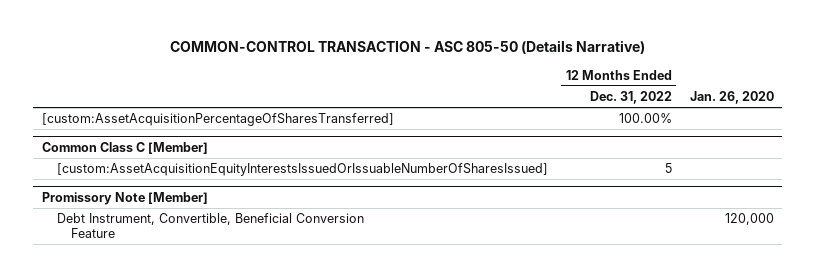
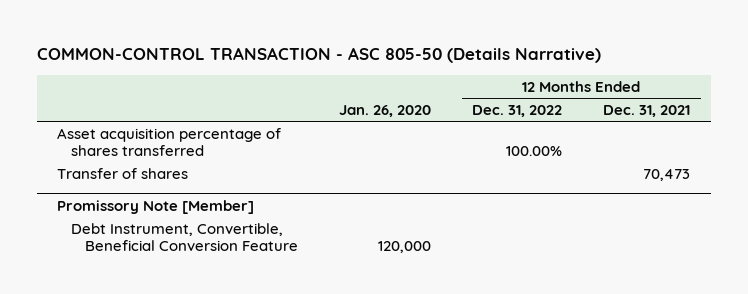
- | 12 Months Ended Dec. 31, 2022 | Jan. 26, 2020
+ | Jan. 26, 2020 | 12 Months Ended Dec. 31, 2022 | 12 Months Ended Dec. 31, 2021
- [custom:AssetAcquisitionPercentageOfSharesTransferred] | 100.00% |
- Common Class C [Member]
- [custom:AssetAcquisitionEquityInterestsIssuedOrIssuableNumberOfSharesIssued] | 5 |
+ Asset acquisition percentage of shares transferred | | 100.00% |
+ Transfer of shares | | | 70,473

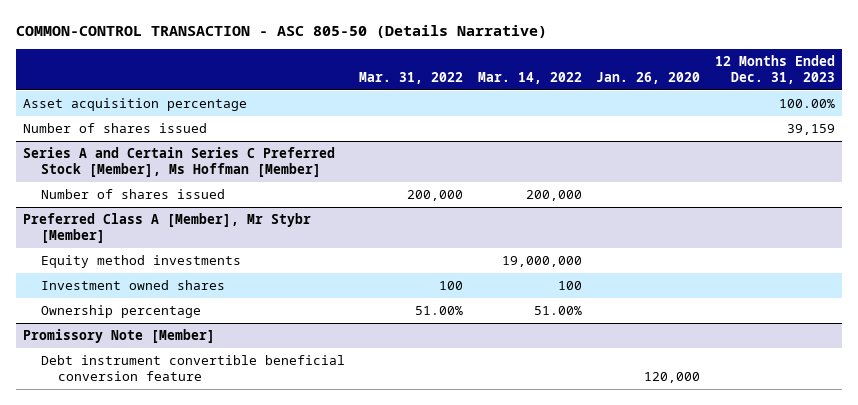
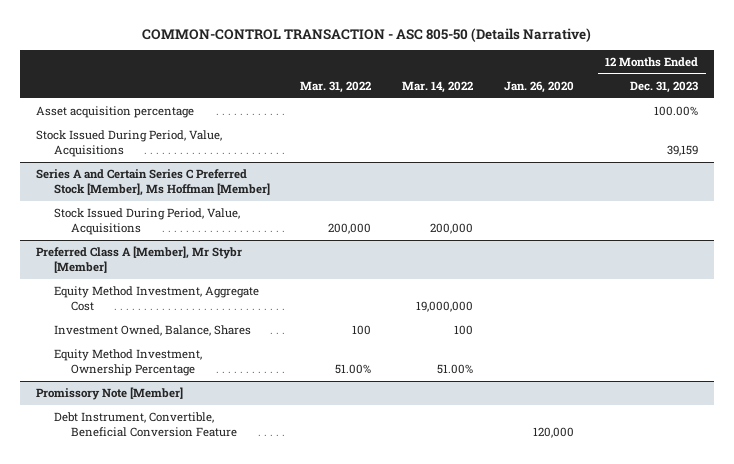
- Number of shares issued | | | | 39,159
+ Stock Issued During Period, Value, Acquisitions | | | | 39,159
@ Series A and Certain Series C Preferred Stock [Member], Ms Hoffman [Member]
- Number of shares issued | 200,000 | 200,000 | |
+ Stock Issued During Period, Value, Acquisitions | 200,000 | 200,000 | |
@ Preferred Class A [Member], Mr Stybr [Member]
- Equity method investments | | 19,000,000 | |
- Investment owned shares | 100 | 100 | |
- Ownership percentage | 51.00% | 51.00% | |
+ Equity Method Investment, Aggregate Cost | | 19,000,000 | |
+ Investment Owned, Balance, Shares | 100 | 100 | |
+ Equity Method Investment, Ownership Percentage | 51.00% | 51.00% | |
@ Promissory Note [Member]
- Debt instrument convertible beneficial conversion feature | | | 120,000 |
+ Debt Instrument, Convertible, Beneficial Conversion Feature | | | 120,000 |

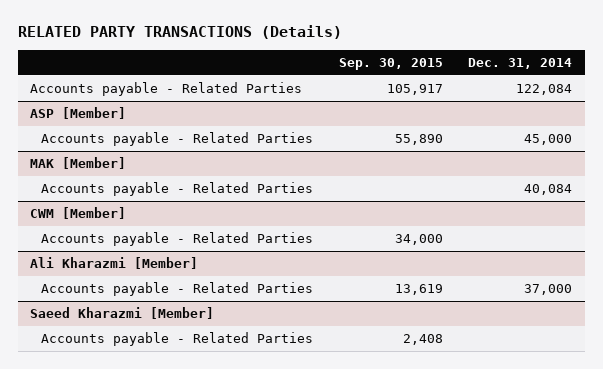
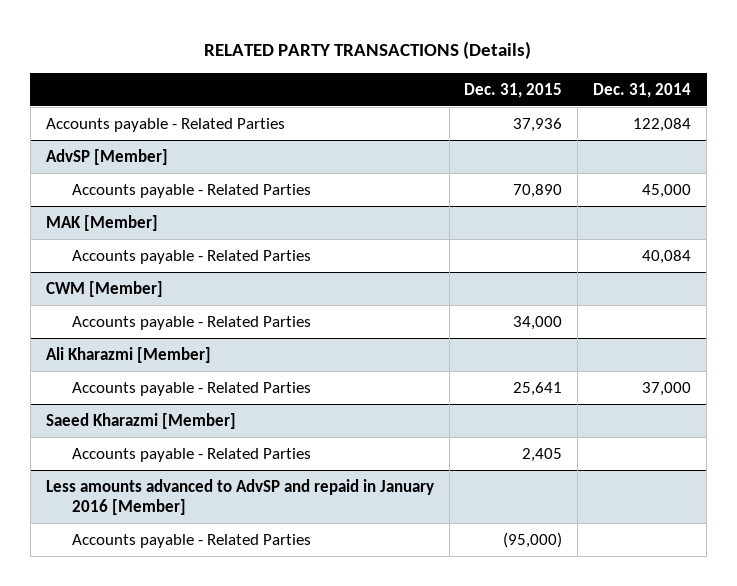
- | Sep. 30, 2015 | Dec. 31, 2014
+ | Dec. 31, 2015 | Dec. 31, 2014
- ASP [Member]
+ AdvSP [Member]
+ Less amounts advanced to AdvSP and repaid in January 2016 [Member]
+ Accounts payable - Related Parties | (95,000) |

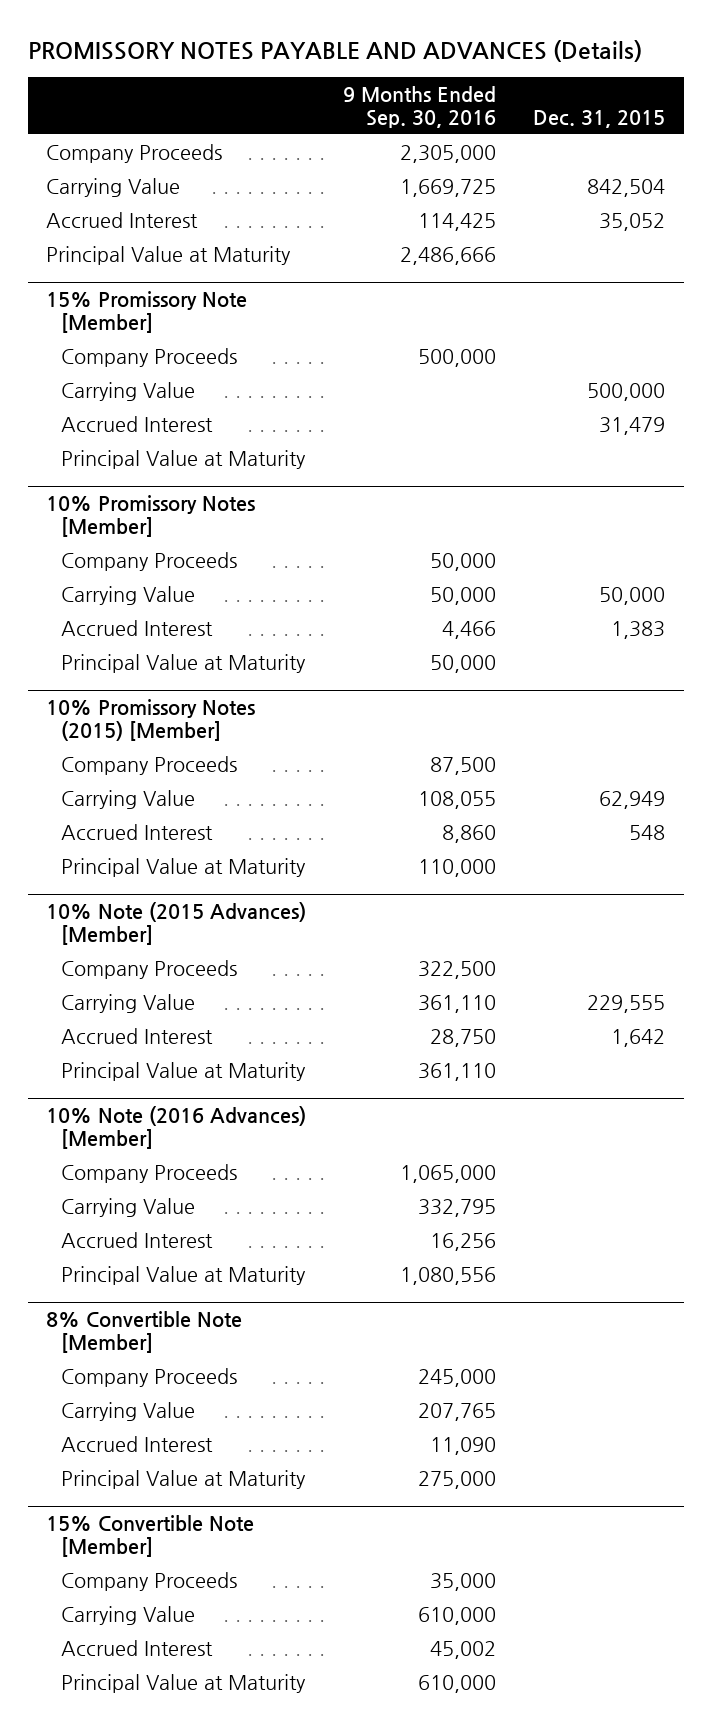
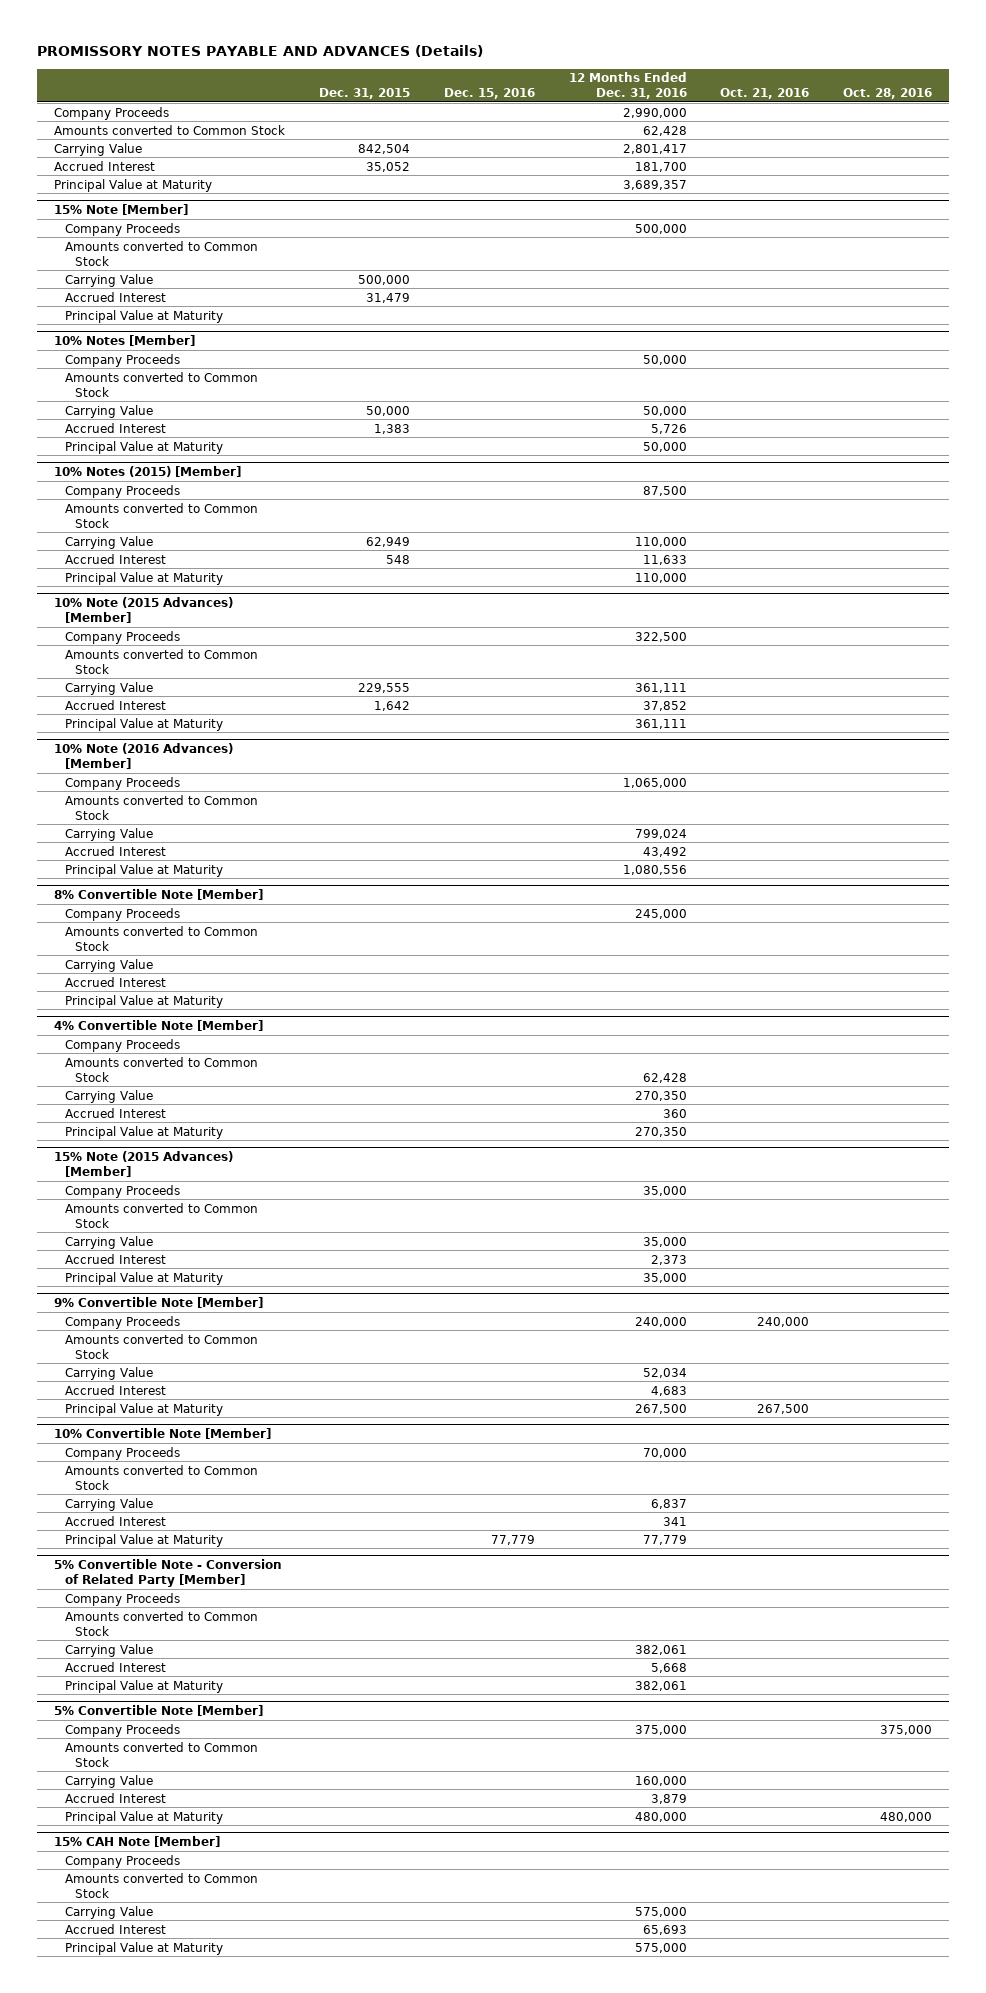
- | 9 Months Ended Sep. 30, 2016 | Dec. 31, 2015
+ | Dec. 31, 2015 | Dec. 15, 2016 | 12 Months Ended Dec. 31, 2016 | Oct. 21, 2016 | Oct. 28, 2016
+ Amounts converted to Common Stock | | | 62,428 | |
- 15% Promissory Note [Member]
+ 15% Note [Member]
+ Amounts converted to Common Stock
- 10% Promissory Notes [Member]
+ 10% Notes [Member]
+ Amounts converted to Common Stock
- 10% Promissory Notes (2015) [Member]
+ 10% Notes (2015) [Member]
+ Amounts converted to Common Stock
@ 10% Note (2015 Advances) [Member]
+ Amounts converted to Common Stock
@ 10% Note (2016 Advances) [Member]
+ Amounts converted to Common Stock
@ 8% Convertible Note [Member]
+ Amounts converted to Common Stock
- 15% Convertible Note [Member]
+ 4% Convertible Note [Member]
+ Company Proceeds
+ Amounts converted to Common Stock | | | 62,428 | |
+ Carrying Value | | | 270,350 | |
+ Accrued Interest | | | 360 | |
+ Principal Value at Maturity | | | 270,350 | |
+ 15% Note (2015 Advances) [Member]
+ Company Proceeds | | | 35,000 | |
+ Amounts converted to Common Stock
+ Carrying Value | | | 35,000 | |
+ Accrued Interest | | | 2,373 | |
+ Principal Value at Maturity | | | 35,000 | |
+ 9% Convertible Note [Member]
+ Company Proceeds | | | 240,000 | 240,000 |
+ Amounts converted to Common Stock
+ Carrying Value | | | 52,034 | |
+ Accrued Interest | | | 4,683 | |
+ Principal Value at Maturity | | | 267,500 | 267,500 |
+ 10% Convertible Note [Member]
+ Company Proceeds | | | 70,000 | |
+ Amounts converted to Common Stock
+ Carrying Value | | | 6,837 | |
+ Accrued Interest | | | 341 | |
+ Principal Value at Maturity | | 77,779 | 77,779 | |
+ 5% Convertible Note - Conversion of Related Party [Member]
+ Company Proceeds
+ Amounts converted to Common Stock
+ Carrying Value | | | 382,061 | |
+ Accrued Interest | | | 5,668 | |
+ Principal Value at Maturity | | | 382,061 | |
+ 5% Convertible Note [Member]
+ Amounts converted to Common Stock
+ 15% CAH Note [Member]
+ Company Proceeds
+ Amounts converted to Common Stock
+ Carrying Value | | | 575,000 | |
+ Accrued Interest | | | 65,693 | |
+ Principal Value at Maturity | | | 575,000 | |

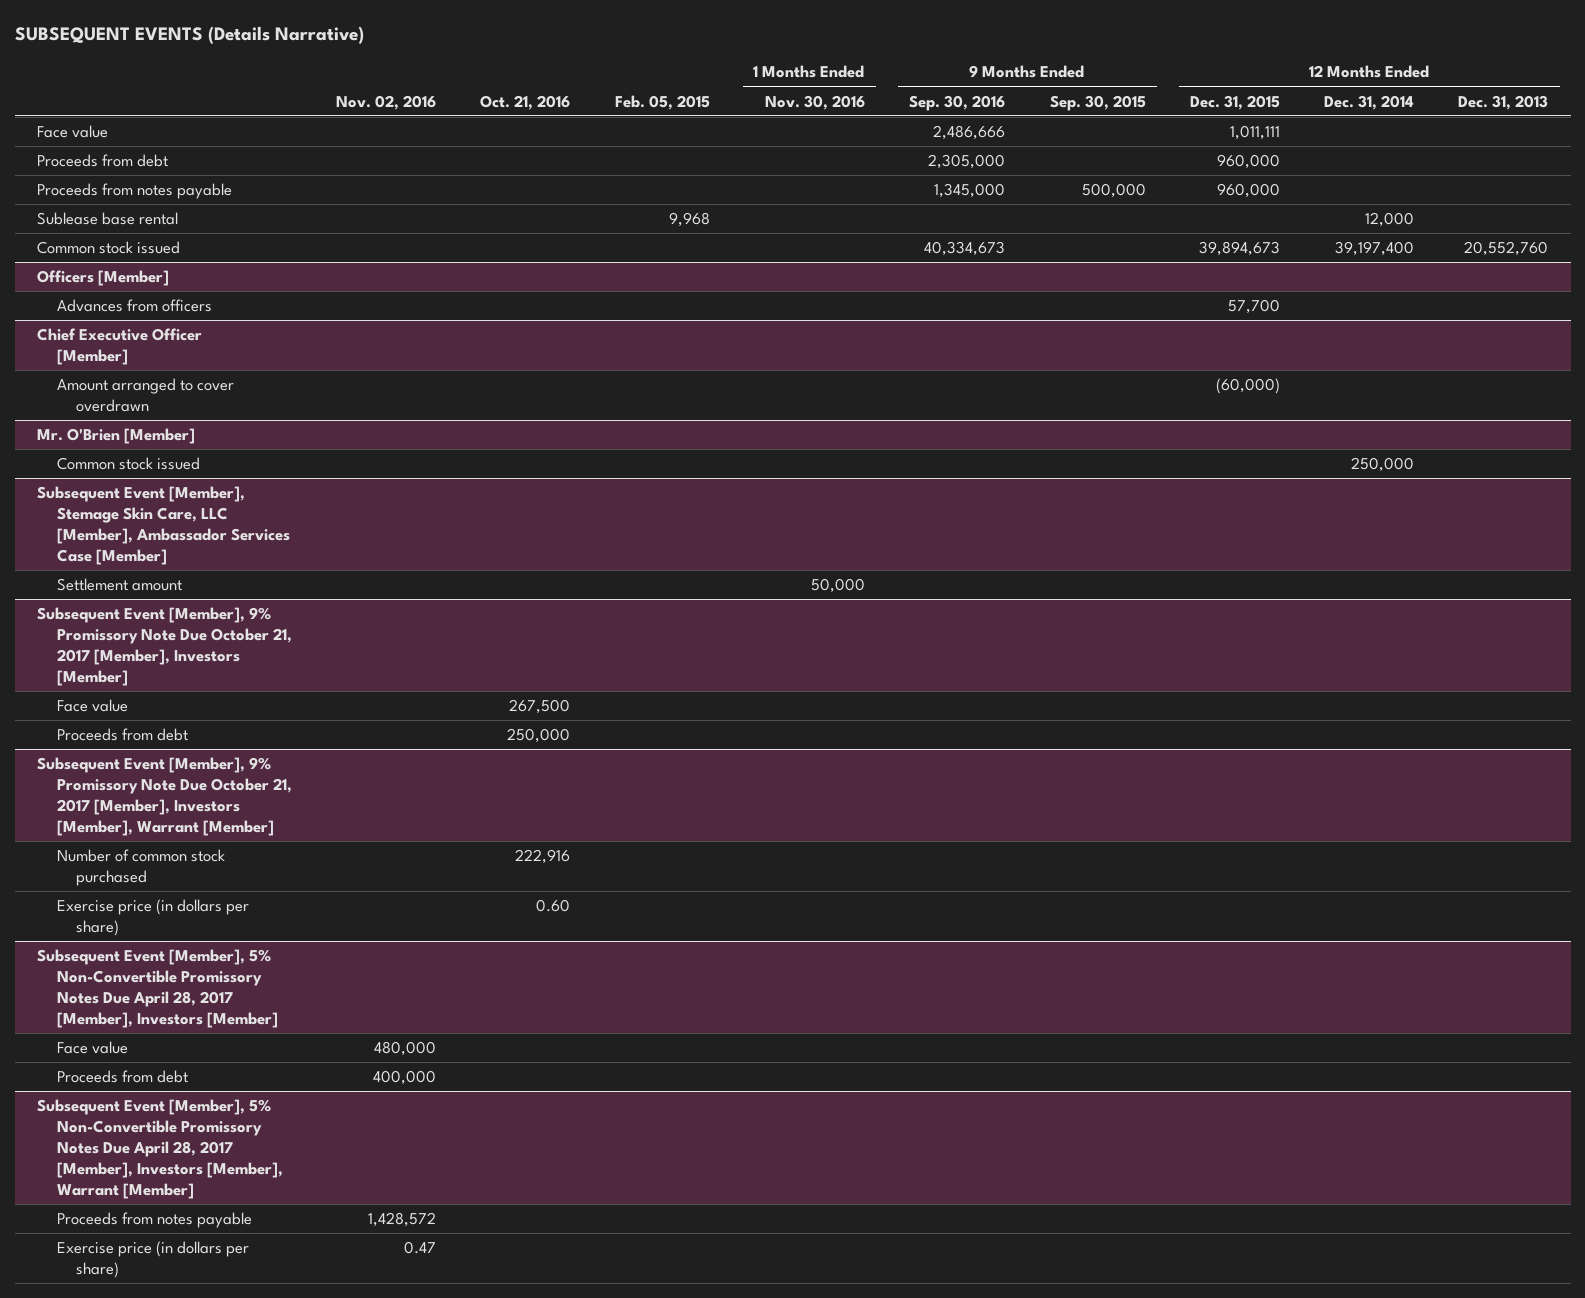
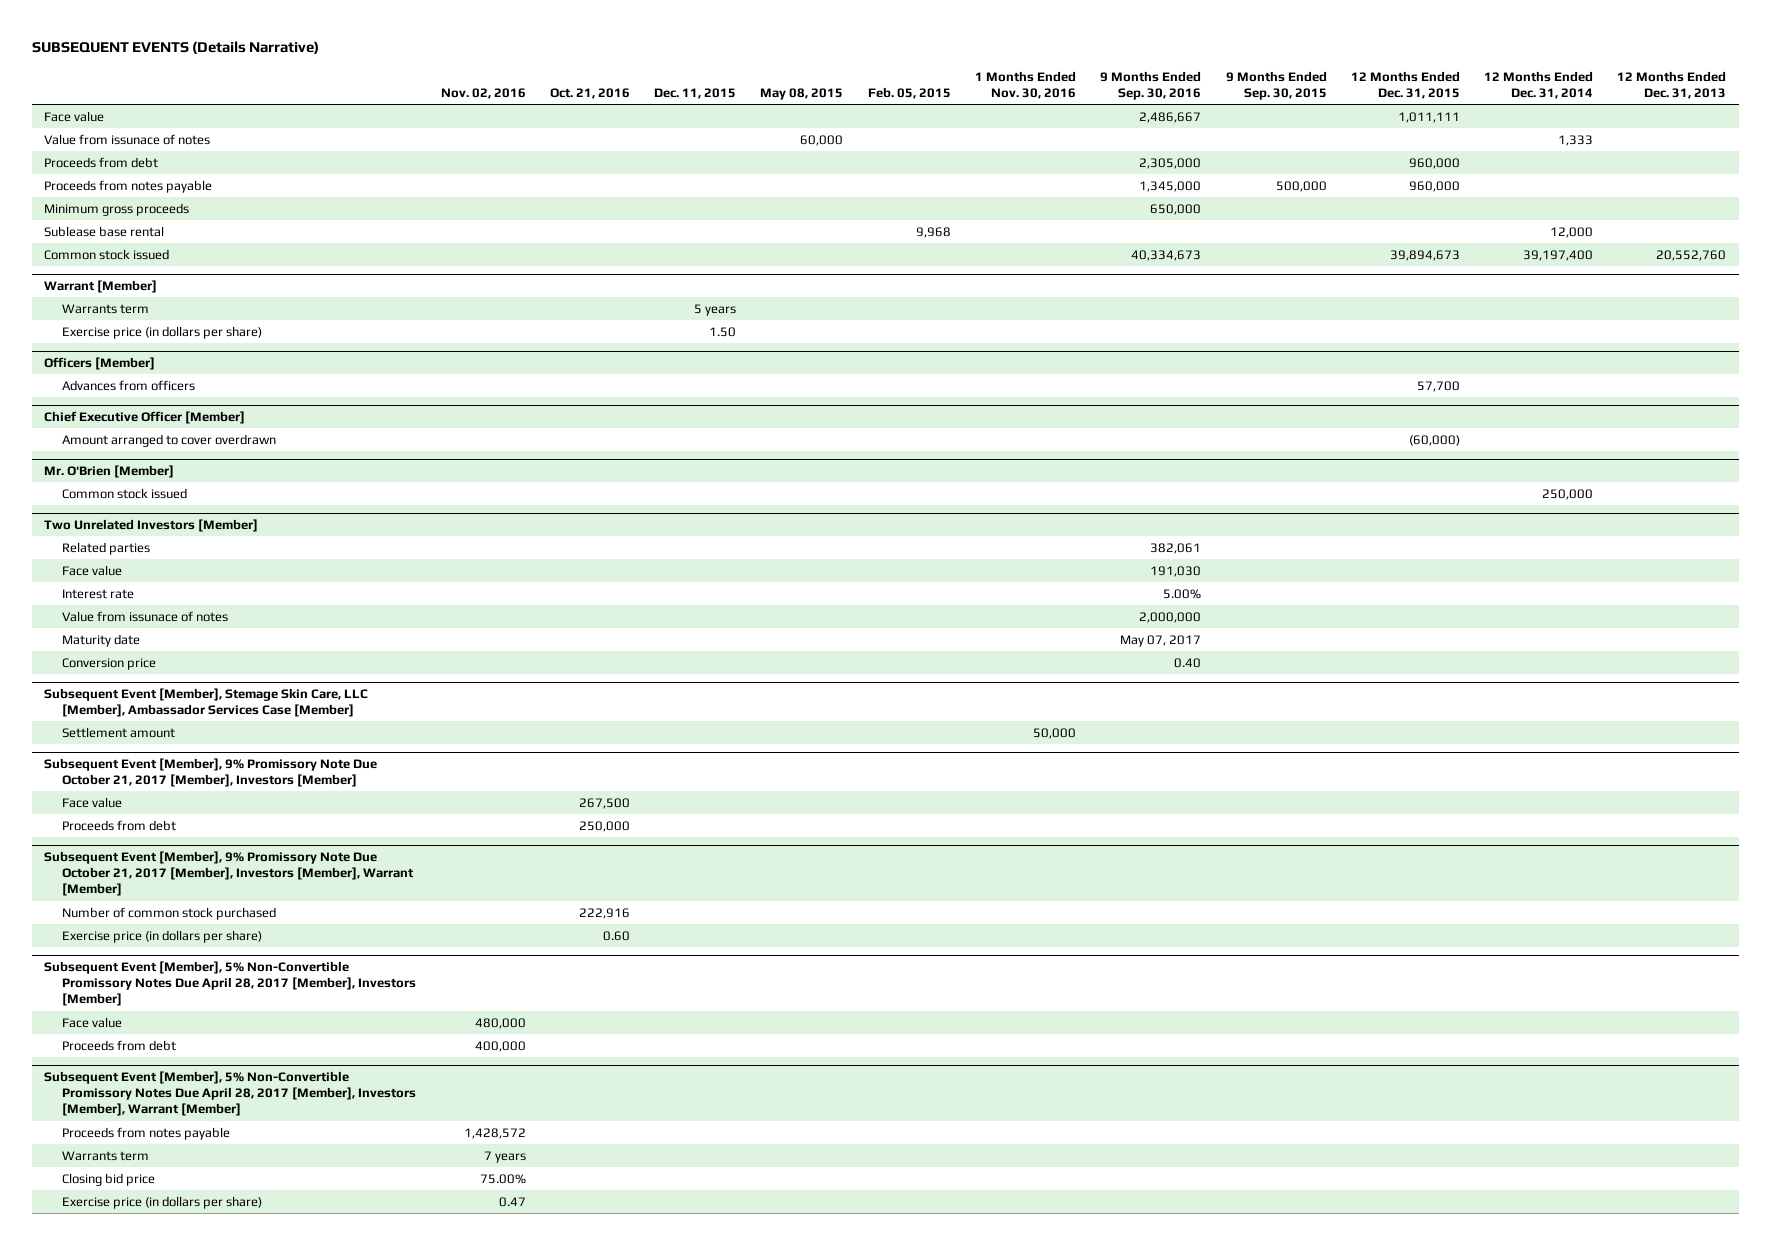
- | Nov. 02, 2016 | Oct. 21, 2016 | Feb. 05, 2015 | 1 Months Ended Nov. 30, 2016 | 9 Months Ended Sep. 30, 2016 | 9 Months Ended Sep. 30, 2015 | 12 Months Ended Dec. 31, 2015 | 12 Months Ended Dec. 31, 2014 | 12 Months Ended Dec. 31, 2013
+ | Nov. 02, 2016 | Oct. 21, 2016 | Dec. 11, 2015 | May 08, 2015 | Feb. 05, 2015 | 1 Months Ended Nov. 30, 2016 | 9 Months Ended Sep. 30, 2016 | 9 Months Ended Sep. 30, 2015 | 12 Months Ended Dec. 31, 2015 | 12 Months Ended Dec. 31, 2014 | 12 Months Ended Dec. 31, 2013
- Face value | | | | | 2,486,666 | | 1,011,111 | |
+ Face value | | | | | | | 2,486,667 | | 1,011,111 | |
+ Value from issunace of notes | | | | 60,000 | | | | | | 1,333 |
+ Minimum gross proceeds | | | | | | | 650,000 | | | |
+ Warrant [Member]
+ Warrants term | | | 5 years | | | | | | | |
+ Exercise price (in dollars per share) | | | 1.50 | | | | | | | |
+ Two Unrelated Investors [Member]
+ Related parties | | | | | | | 382,061 | | | |
+ Face value | | | | | | | 191,030 | | | |
+ Interest rate | | | | | | | 5.00% | | | |
+ Value from issunace of notes | | | | | | | 2,000,000 | | | |
+ Maturity date | | | | | | | May 07, 2017 | | | |
+ Conversion price | | | | | | | 0.40 | | | |
@ Subsequent Event [Member], 5% Non-Convertible Promissory Notes Due April 28, 2017 [Member], Investors [Member], Warrant [Member]
+ Warrants term | 7 years | | | | | | | | | |
+ Closing bid price | 75.00% | | | | | | | | | |

